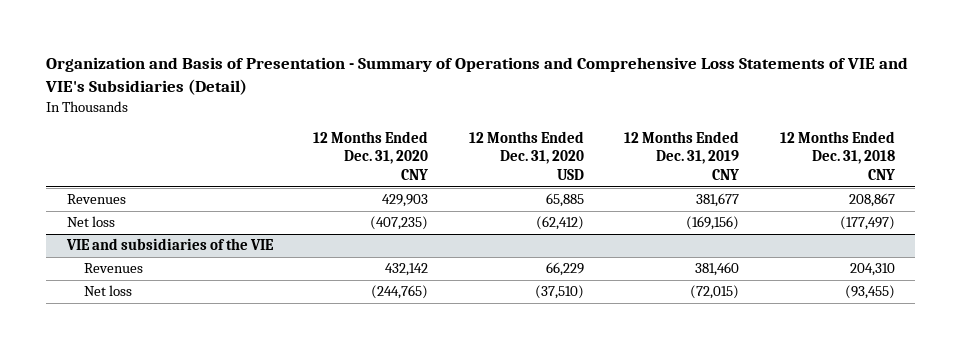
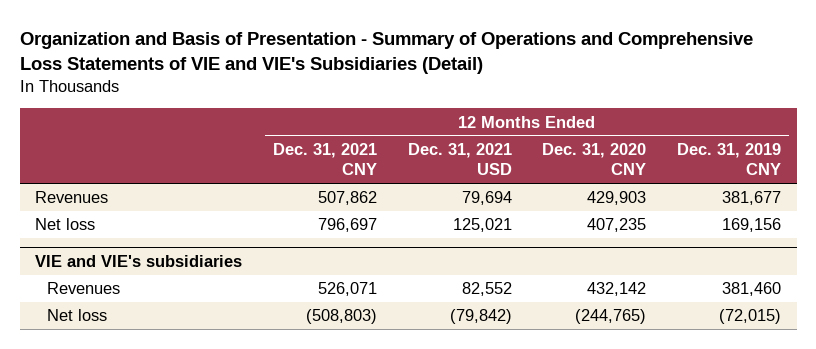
- | 12 Months Ended Dec. 31, 2020 CNY | 12 Months Ended Dec. 31, 2020 USD | 12 Months Ended Dec. 31, 2019 CNY | 12 Months Ended Dec. 31, 2018 CNY
+ | 12 Months Ended Dec. 31, 2021 CNY | 12 Months Ended Dec. 31, 2021 USD | 12 Months Ended Dec. 31, 2020 CNY | 12 Months Ended Dec. 31, 2019 CNY
- Net loss | (407,235) | (62,412) | (169,156) | (177,497)
- VIE and subsidiaries of the VIE
+ Net loss | 796,697 | 125,021 | 407,235 | 169,156
+ VIE and VIE's subsidiaries

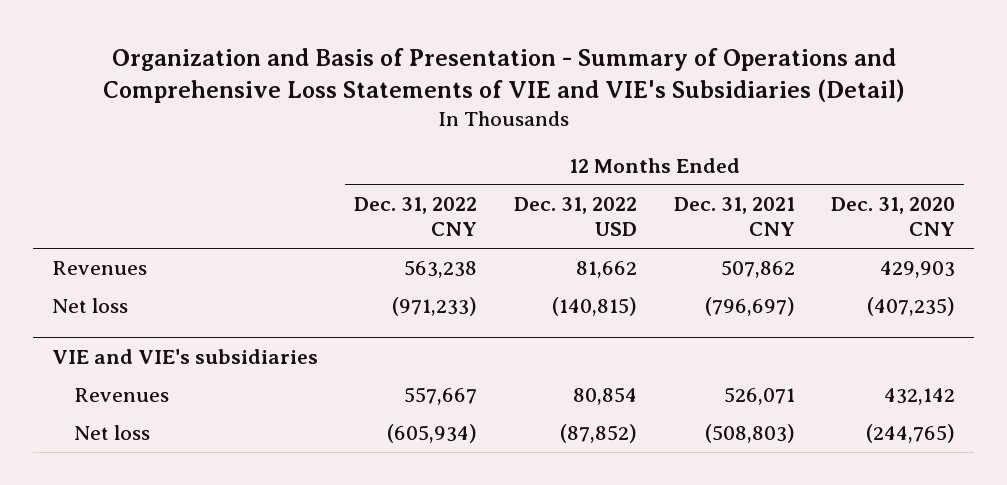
- | 12 Months Ended Dec. 31, 2021 CNY | 12 Months Ended Dec. 31, 2021 USD | 12 Months Ended Dec. 31, 2020 CNY | 12 Months Ended Dec. 31, 2019 CNY
+ | 12 Months Ended Dec. 31, 2022 CNY | 12 Months Ended Dec. 31, 2022 USD | 12 Months Ended Dec. 31, 2021 CNY | 12 Months Ended Dec. 31, 2020 CNY
- Net loss | 796,697 | 125,021 | 407,235 | 169,156
+ Net loss | (971,233) | (140,815) | (796,697) | (407,235)

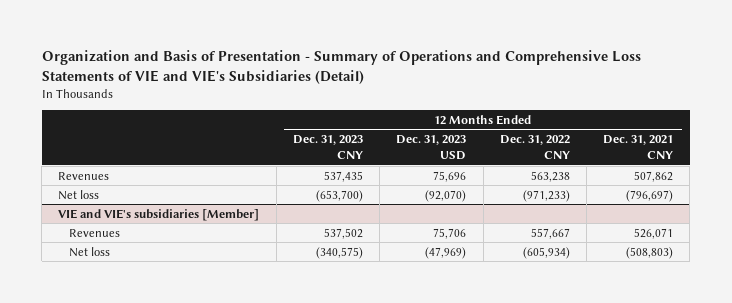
- | 12 Months Ended Dec. 31, 2022 CNY | 12 Months Ended Dec. 31, 2022 USD | 12 Months Ended Dec. 31, 2021 CNY | 12 Months Ended Dec. 31, 2020 CNY
+ | 12 Months Ended Dec. 31, 2023 CNY | 12 Months Ended Dec. 31, 2023 USD | 12 Months Ended Dec. 31, 2022 CNY | 12 Months Ended Dec. 31, 2021 CNY
- VIE and VIE's subsidiaries
+ VIE and VIE's subsidiaries [Member]

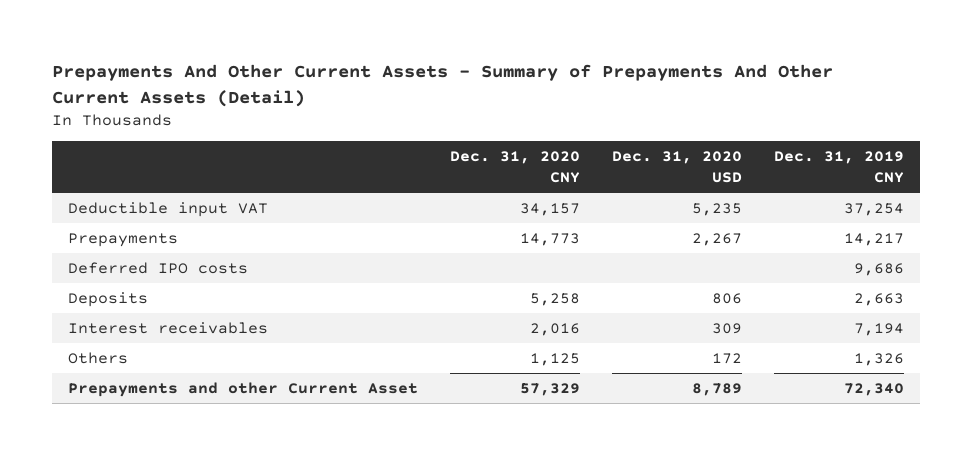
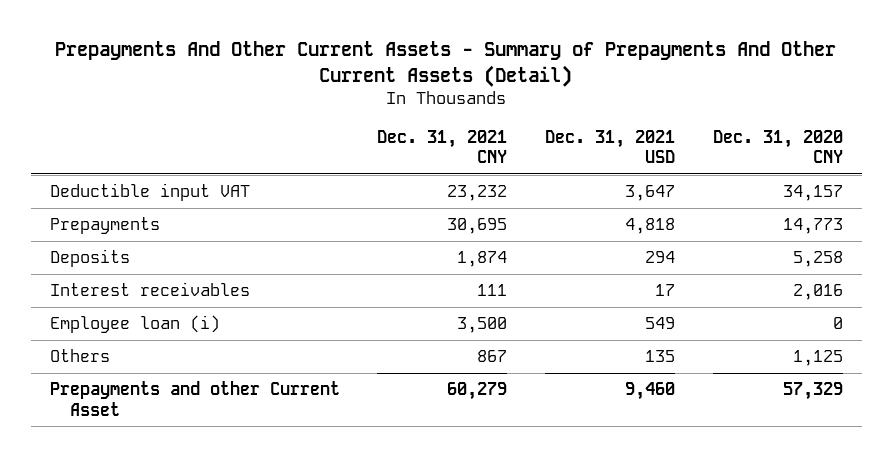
- | Dec. 31, 2020 CNY | Dec. 31, 2020 USD | Dec. 31, 2019 CNY
+ | Dec. 31, 2021 CNY | Dec. 31, 2021 USD | Dec. 31, 2020 CNY
- Deferred IPO costs | | | 9,686
+ Employee loan (i) | 3,500 | 549 | 0

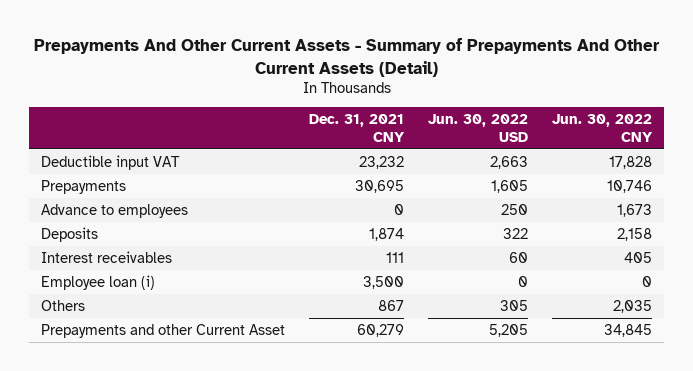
- | Dec. 31, 2021 CNY | Dec. 31, 2021 USD | Dec. 31, 2020 CNY
+ | Dec. 31, 2021 CNY | Jun. 30, 2022 USD | Jun. 30, 2022 CNY
+ Advance to employees | 0 | 250 | 1,673

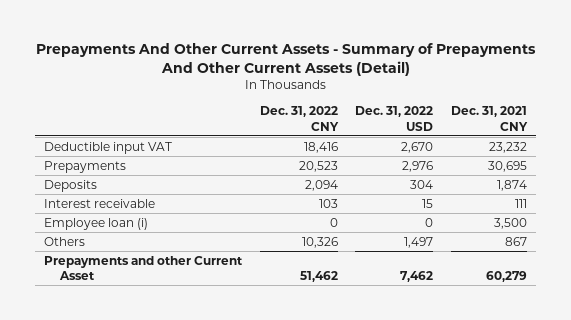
- | Dec. 31, 2021 CNY | Jun. 30, 2022 USD | Jun. 30, 2022 CNY
+ | Dec. 31, 2022 CNY | Dec. 31, 2022 USD | Dec. 31, 2021 CNY
- Advance to employees | 0 | 250 | 1,673
- Interest receivables | 111 | 60 | 405
+ Interest receivable | 103 | 15 | 111

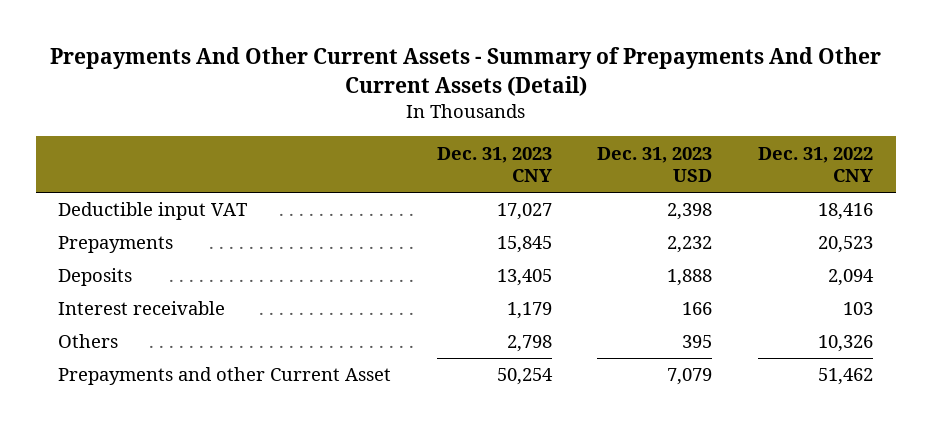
- | Dec. 31, 2022 CNY | Dec. 31, 2022 USD | Dec. 31, 2021 CNY
+ | Dec. 31, 2023 CNY | Dec. 31, 2023 USD | Dec. 31, 2022 CNY
- Employee loan (i) | 0 | 0 | 3,500

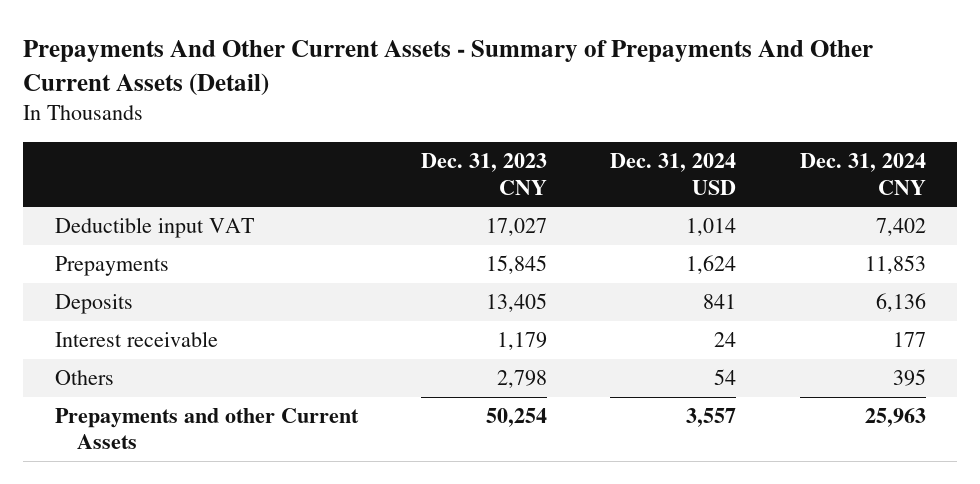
- | Dec. 31, 2023 CNY | Dec. 31, 2023 USD | Dec. 31, 2022 CNY
+ | Dec. 31, 2023 CNY | Dec. 31, 2024 USD | Dec. 31, 2024 CNY
- Prepayments and other Current Asset | 50,254 | 7,079 | 51,462
+ Prepayments and other Current Assets | 50,254 | 3,557 | 25,963

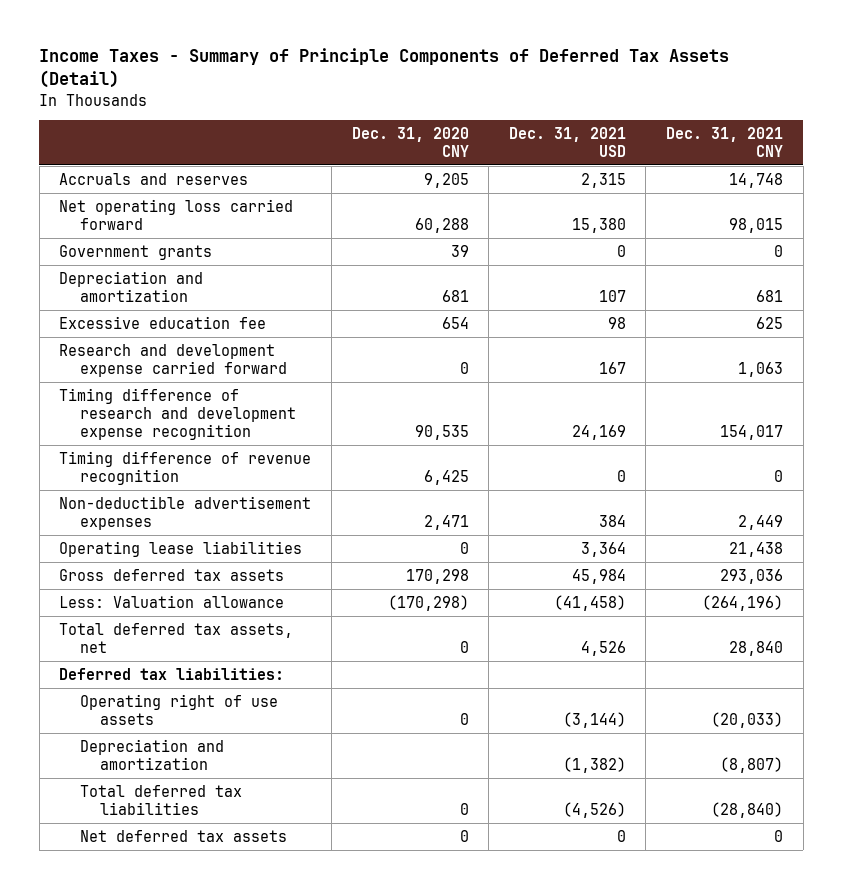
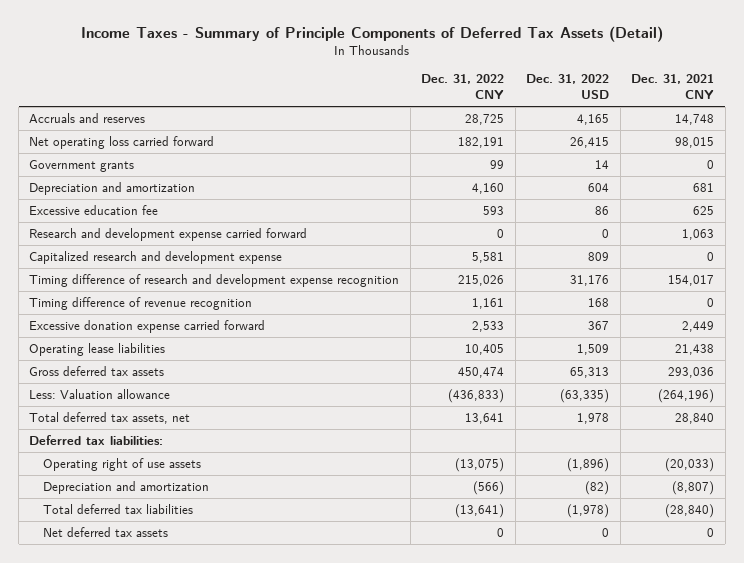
- | Dec. 31, 2020 CNY | Dec. 31, 2021 USD | Dec. 31, 2021 CNY
+ | Dec. 31, 2022 CNY | Dec. 31, 2022 USD | Dec. 31, 2021 CNY
+ Capitalized research and development expense | 5,581 | 809 | 0
- Non-deductible advertisement expenses | 2,471 | 384 | 2,449
+ Excessive donation expense carried forward | 2,533 | 367 | 2,449

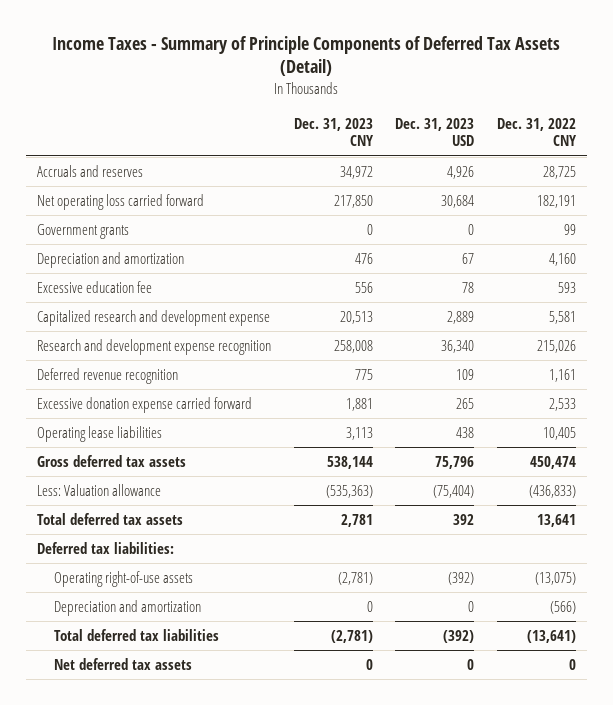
- | Dec. 31, 2022 CNY | Dec. 31, 2022 USD | Dec. 31, 2021 CNY
+ | Dec. 31, 2023 CNY | Dec. 31, 2023 USD | Dec. 31, 2022 CNY
- Research and development expense carried forward | 0 | 0 | 1,063
- Timing difference of research and development expense recognition | 215,026 | 31,176 | 154,017
- Timing difference of revenue recognition | 1,161 | 168 | 0
+ Research and development expense recognition | 258,008 | 36,340 | 215,026
+ Deferred revenue recognition | 775 | 109 | 1,161
- Total deferred tax assets, net | 13,641 | 1,978 | 28,840
+ Total deferred tax assets | 2,781 | 392 | 13,641
- Operating right of use assets | (13,075) | (1,896) | (20,033)
+ Operating right-of-use assets | (2,781) | (392) | (13,075)

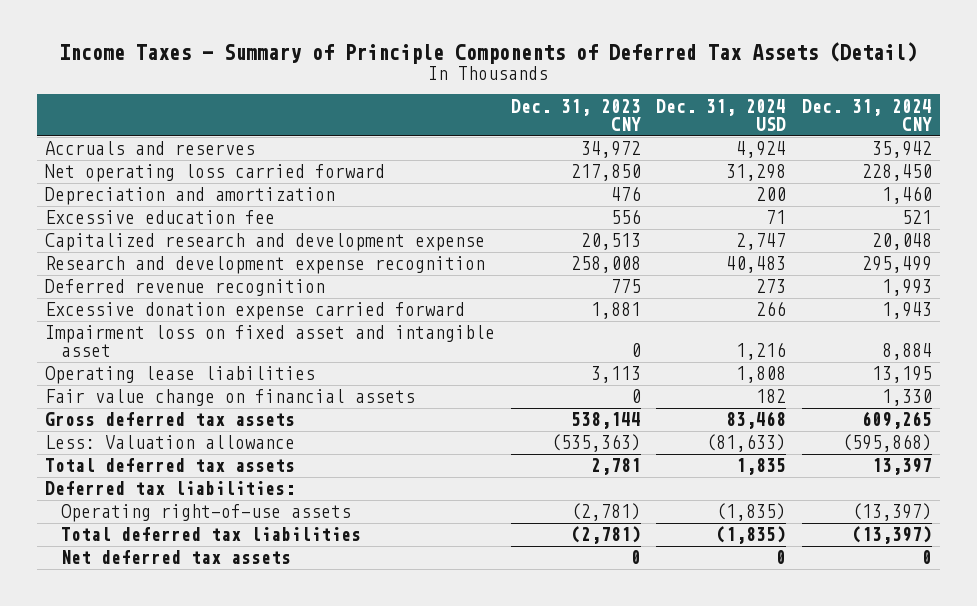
- | Dec. 31, 2023 CNY | Dec. 31, 2023 USD | Dec. 31, 2022 CNY
+ | Dec. 31, 2023 CNY | Dec. 31, 2024 USD | Dec. 31, 2024 CNY
- Government grants | 0 | 0 | 99
+ Impairment loss on fixed asset and intangible asset | 0 | 1,216 | 8,884
+ Fair value change on financial assets | 0 | 182 | 1,330
- Depreciation and amortization | 0 | 0 | (566)

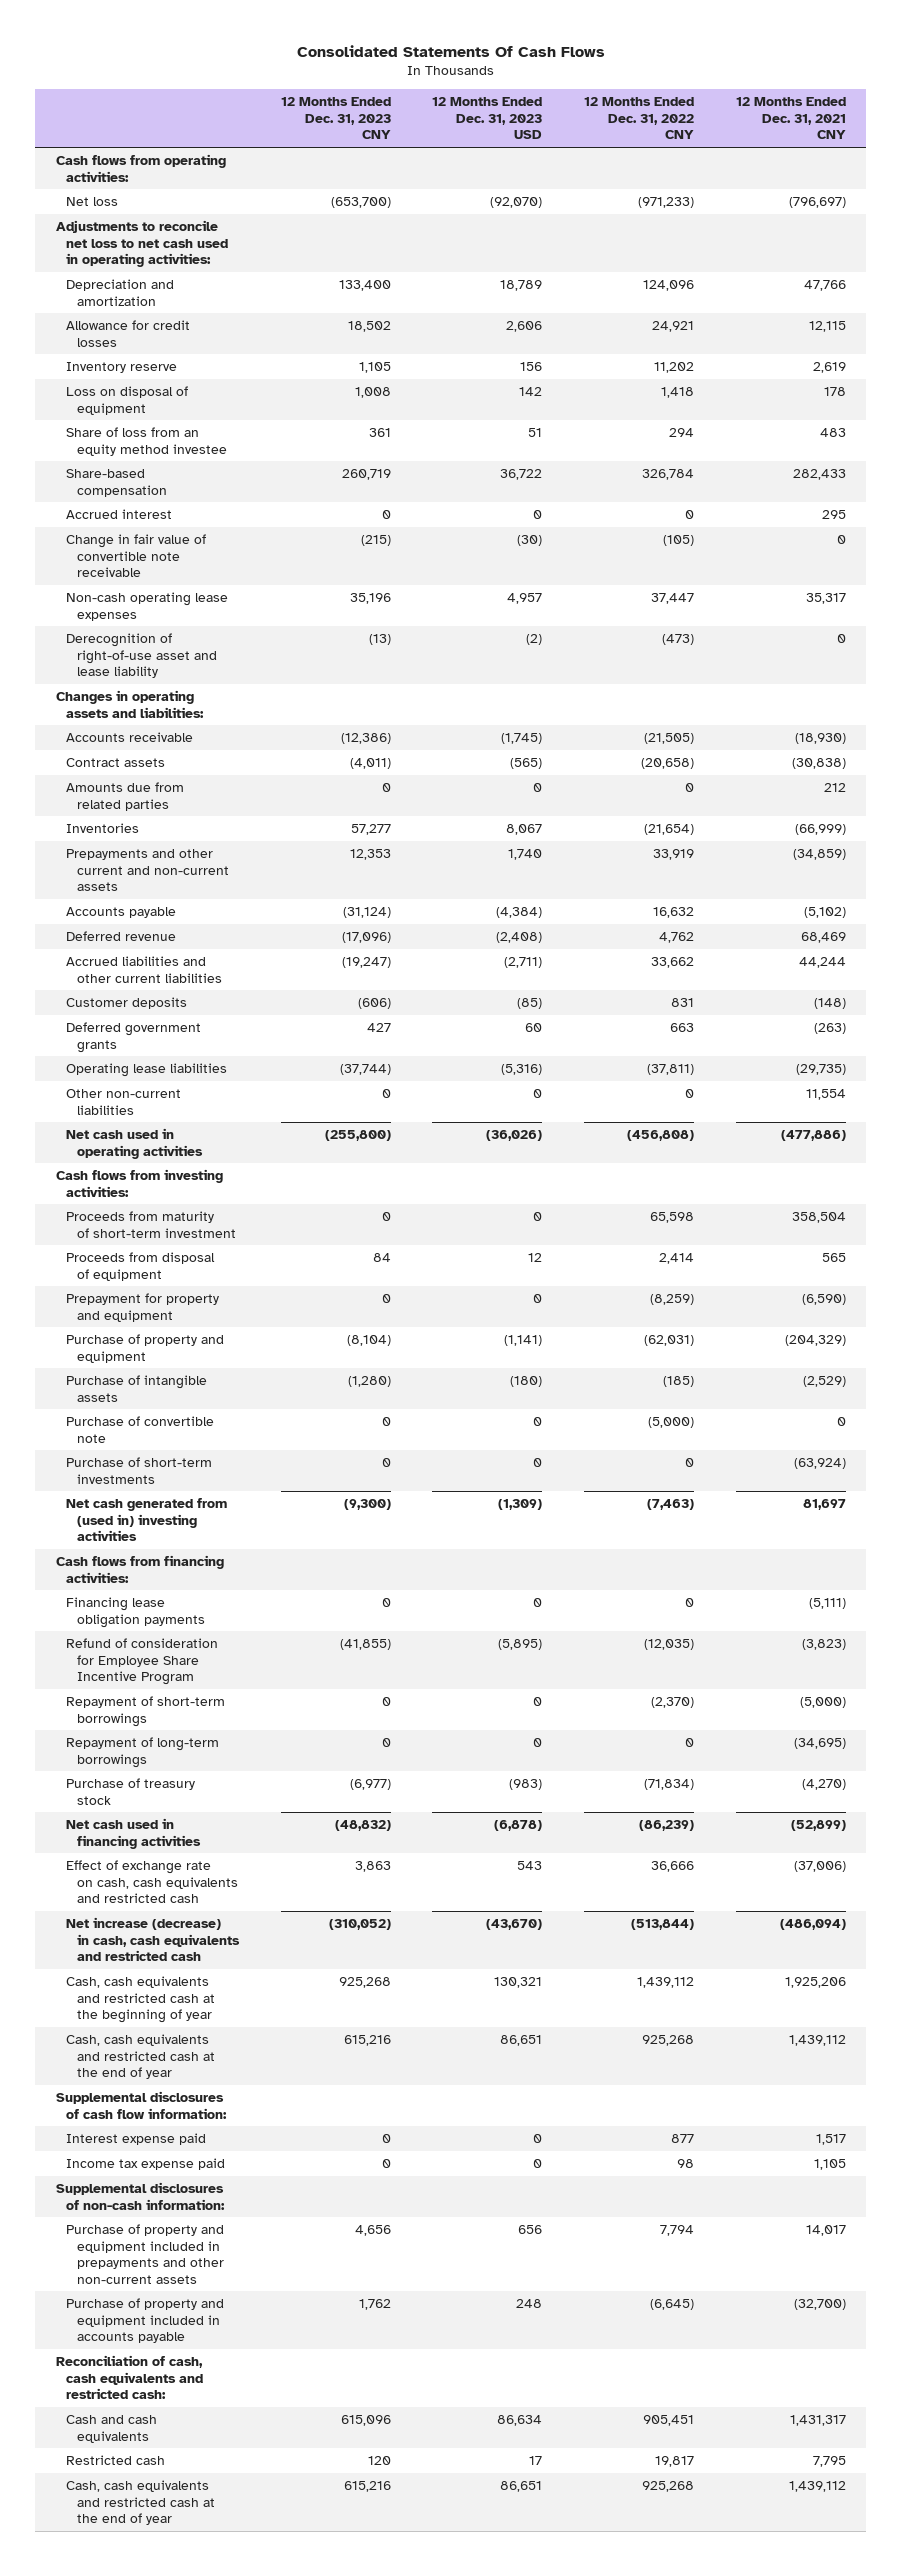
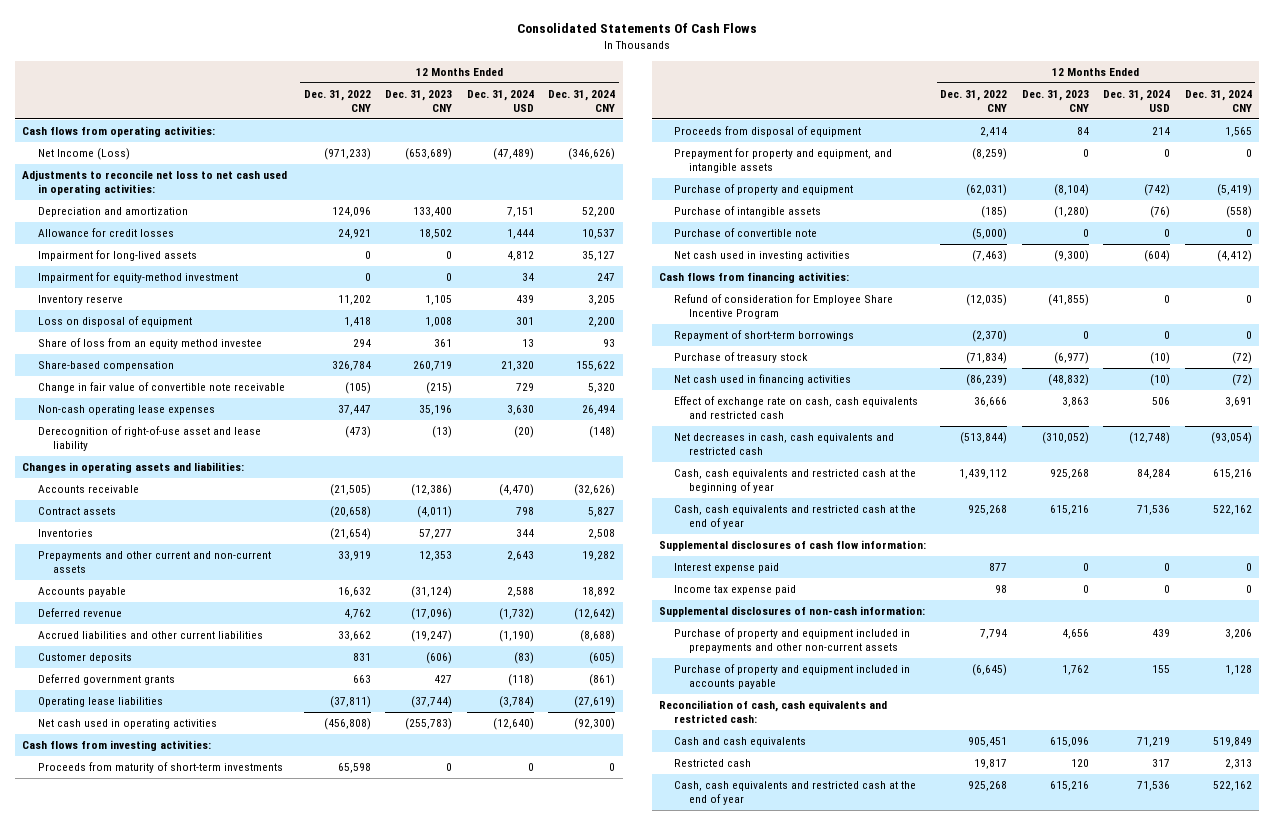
- | 12 Months Ended Dec. 31, 2023 CNY | 12 Months Ended Dec. 31, 2023 USD | 12 Months Ended Dec. 31, 2022 CNY | 12 Months Ended Dec. 31, 2021 CNY
+ | 12 Months Ended Dec. 31, 2022 CNY | 12 Months Ended Dec. 31, 2023 CNY | 12 Months Ended Dec. 31, 2024 USD | 12 Months Ended Dec. 31, 2024 CNY
- Net loss | (653,700) | (92,070) | (971,233) | (796,697)
+ Net Income (Loss) | (971,233) | (653,689) | (47,489) | (346,626)
+ Impairment for long-lived assets | 0 | 0 | 4,812 | 35,127
+ Impairment for equity-method investment | 0 | 0 | 34 | 247
- Accrued interest | 0 | 0 | 0 | 295
- Amounts due from related parties | 0 | 0 | 0 | 212
- Other non-current liabilities | 0 | 0 | 0 | 11,554
- Net cash used in operating activities | (255,800) | (36,026) | (456,808) | (477,886)
+ Net cash used in operating activities | (456,808) | (255,783) | (12,640) | (92,300)
- Proceeds from maturity of short-term investment | 0 | 0 | 65,598 | 358,504
+ Proceeds from maturity of short-term investments | 65,598 | 0 | 0 | 0
- Prepayment for property and equipment | 0 | 0 | (8,259) | (6,590)
+ Prepayment for property and equipment, and intangible assets | (8,259) | 0 | 0 | 0
- Purchase of short-term investments | 0 | 0 | 0 | (63,924)
- Net cash generated from (used in) investing activities | (9,300) | (1,309) | (7,463) | 81,697
+ Net cash used in investing activities | (7,463) | (9,300) | (604) | (4,412)
- Financing lease obligation payments | 0 | 0 | 0 | (5,111)
- Repayment of long-term borrowings | 0 | 0 | 0 | (34,695)
- Net increase (decrease) in cash, cash equivalents and restricted cash | (310,052) | (43,670) | (513,844) | (486,094)
+ Net decreases in cash, cash equivalents and restricted cash | (513,844) | (310,052) | (12,748) | (93,054)

